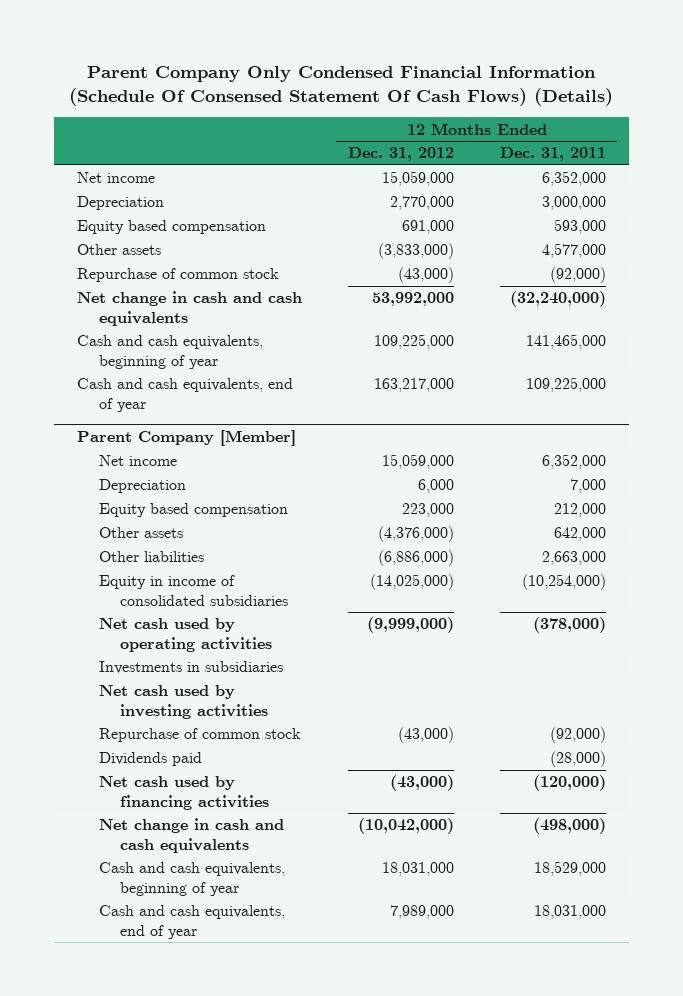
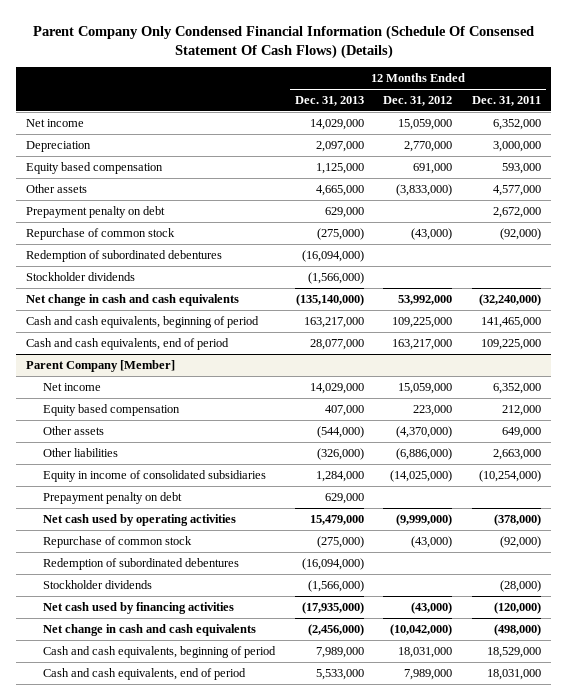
- | 12 Months Ended Dec. 31, 2012 | 12 Months Ended Dec. 31, 2011
+ | 12 Months Ended Dec. 31, 2013 | 12 Months Ended Dec. 31, 2012 | 12 Months Ended Dec. 31, 2011
+ Prepayment penalty on debt | 629,000 | | 2,672,000
+ Redemption of subordinated debentures | (16,094,000) | |
+ Stockholder dividends | (1,566,000) | |
- Cash and cash equivalents, beginning of year | 109,225,000 | 141,465,000
- Cash and cash equivalents, end of year | 163,217,000 | 109,225,000
+ Cash and cash equivalents, beginning of period | 163,217,000 | 109,225,000 | 141,465,000
+ Cash and cash equivalents, end of period | 28,077,000 | 163,217,000 | 109,225,000
@ Parent Company [Member]
- Depreciation | 6,000 | 7,000
- Other assets | (4,376,000) | 642,000
+ Other assets | (544,000) | (4,370,000) | 649,000
+ Prepayment penalty on debt | 629,000 | |
- Investments in subsidiaries
- Net cash used by investing activities
- Dividends paid | | (28,000)
+ Redemption of subordinated debentures | (16,094,000) | |
+ Stockholder dividends | (1,566,000) | | (28,000)
- Cash and cash equivalents, beginning of year | 18,031,000 | 18,529,000
- Cash and cash equivalents, end of year | 7,989,000 | 18,031,000
+ Cash and cash equivalents, beginning of period | 7,989,000 | 18,031,000 | 18,529,000
+ Cash and cash equivalents, end of period | 5,533,000 | 7,989,000 | 18,031,000

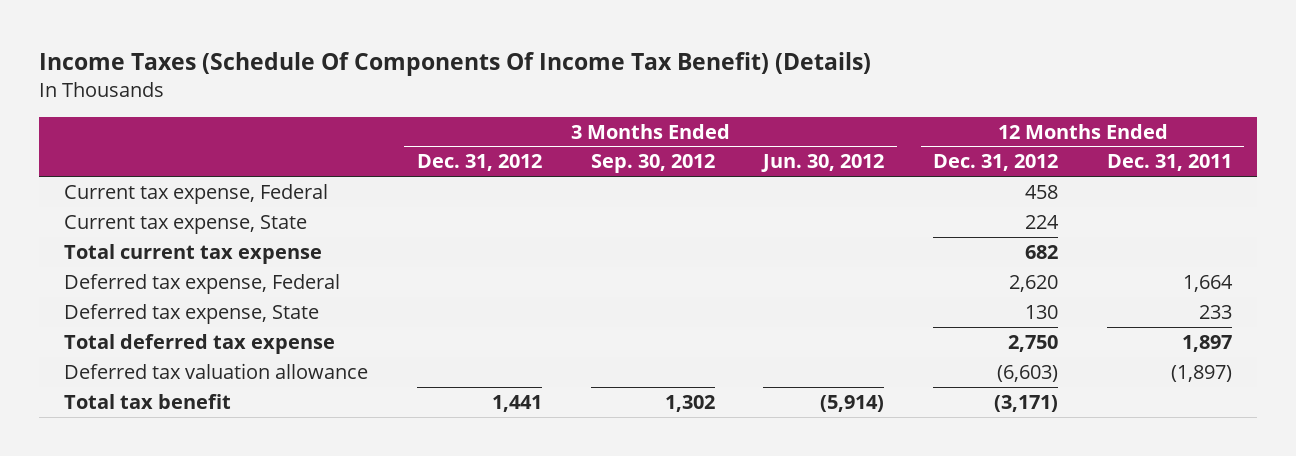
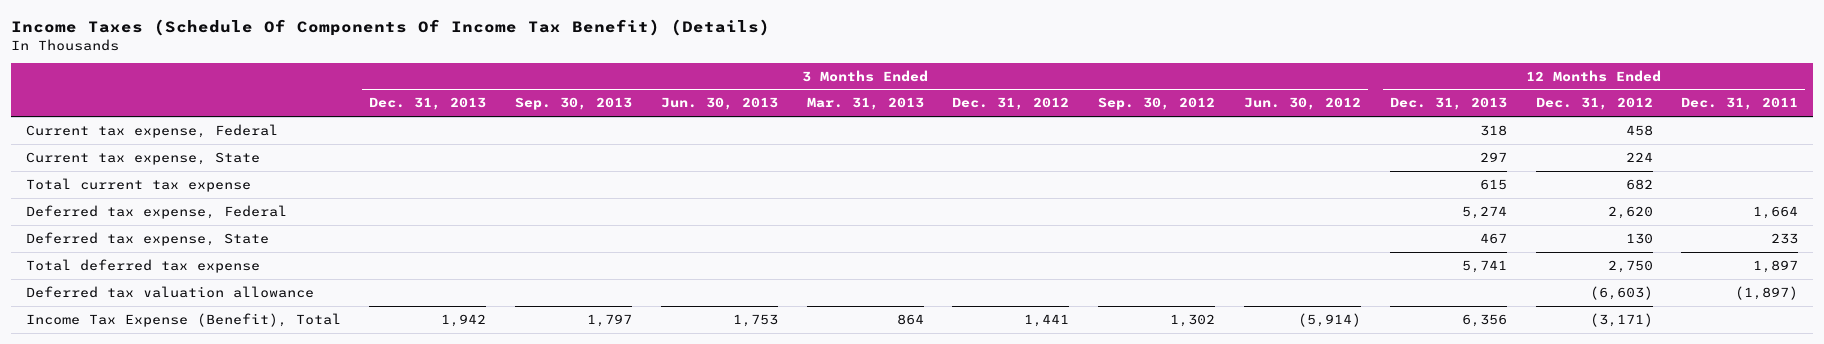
- | 3 Months Ended Dec. 31, 2012 | 3 Months Ended Sep. 30, 2012 | 3 Months Ended Jun. 30, 2012 | 12 Months Ended Dec. 31, 2012 | 12 Months Ended Dec. 31, 2011
+ | 3 Months Ended Dec. 31, 2013 | 3 Months Ended Sep. 30, 2013 | 3 Months Ended Jun. 30, 2013 | 3 Months Ended Mar. 31, 2013 | 3 Months Ended Dec. 31, 2012 | 3 Months Ended Sep. 30, 2012 | 3 Months Ended Jun. 30, 2012 | 12 Months Ended Dec. 31, 2013 | 12 Months Ended Dec. 31, 2012 | 12 Months Ended Dec. 31, 2011
- Total tax benefit | 1,441 | 1,302 | (5,914) | (3,171) |
+ Income Tax Expense (Benefit), Total | 1,942 | 1,797 | 1,753 | 864 | 1,441 | 1,302 | (5,914) | 6,356 | (3,171) |

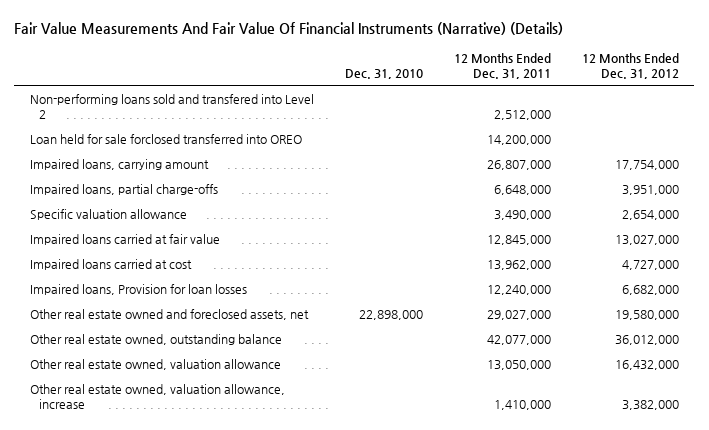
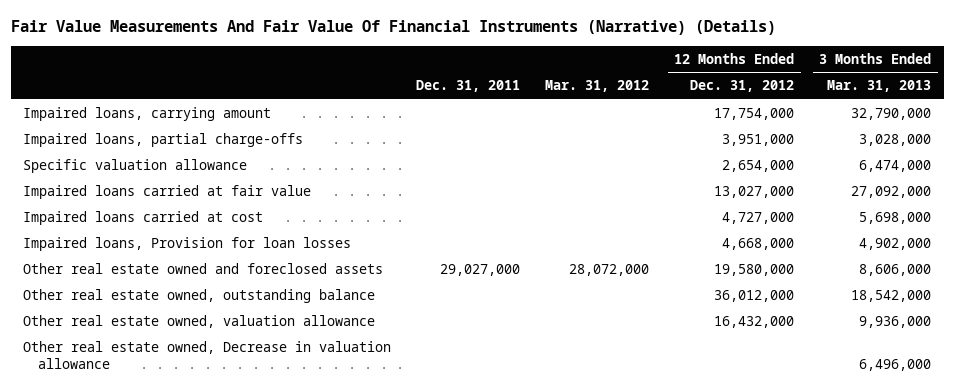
- | Dec. 31, 2010 | 12 Months Ended Dec. 31, 2011 | 12 Months Ended Dec. 31, 2012
+ | Dec. 31, 2011 | Mar. 31, 2012 | 12 Months Ended Dec. 31, 2012 | 3 Months Ended Mar. 31, 2013
- Non-performing loans sold and transfered into Level 2 | | 2,512,000 |
- Loan held for sale forclosed transferred into OREO | | 14,200,000 |
- Impaired loans, Provision for loan losses | | 12,240,000 | 6,682,000
- Other real estate owned and foreclosed assets, net | 22,898,000 | 29,027,000 | 19,580,000
+ Impaired loans, Provision for loan losses | | | 4,668,000 | 4,902,000
+ Other real estate owned and foreclosed assets | 29,027,000 | 28,072,000 | 19,580,000 | 8,606,000
- Other real estate owned, valuation allowance, increase | | 1,410,000 | 3,382,000
+ Other real estate owned, Decrease in valuation allowance | | | | 6,496,000

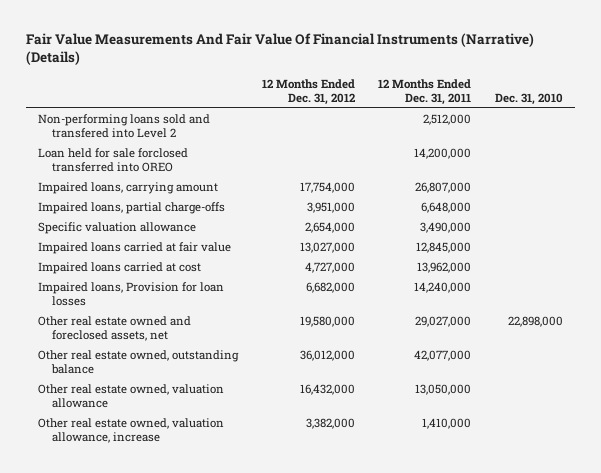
- | Dec. 31, 2011 | Mar. 31, 2012 | 12 Months Ended Dec. 31, 2012 | 3 Months Ended Mar. 31, 2013
+ | 12 Months Ended Dec. 31, 2012 | 12 Months Ended Dec. 31, 2011 | Dec. 31, 2010
+ Non-performing loans sold and transfered into Level 2 | | 2,512,000 |
+ Loan held for sale forclosed transferred into OREO | | 14,200,000 |
- Impaired loans, Provision for loan losses | | | 4,668,000 | 4,902,000
- Other real estate owned and foreclosed assets | 29,027,000 | 28,072,000 | 19,580,000 | 8,606,000
+ Impaired loans, Provision for loan losses | 6,682,000 | 14,240,000 |
+ Other real estate owned and foreclosed assets, net | 19,580,000 | 29,027,000 | 22,898,000
- Other real estate owned, Decrease in valuation allowance | | | | 6,496,000
+ Other real estate owned, valuation allowance, increase | 3,382,000 | 1,410,000 |

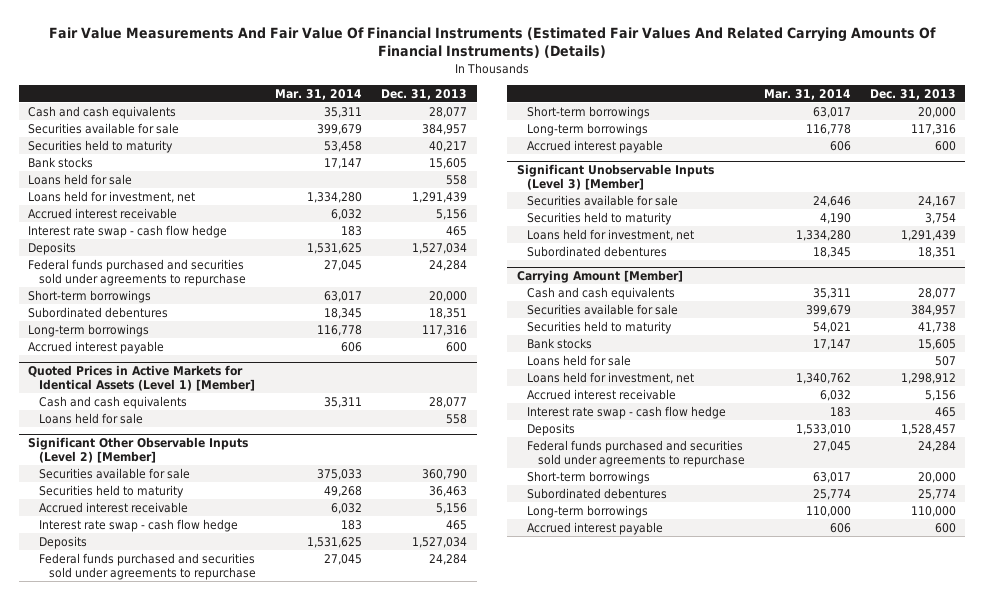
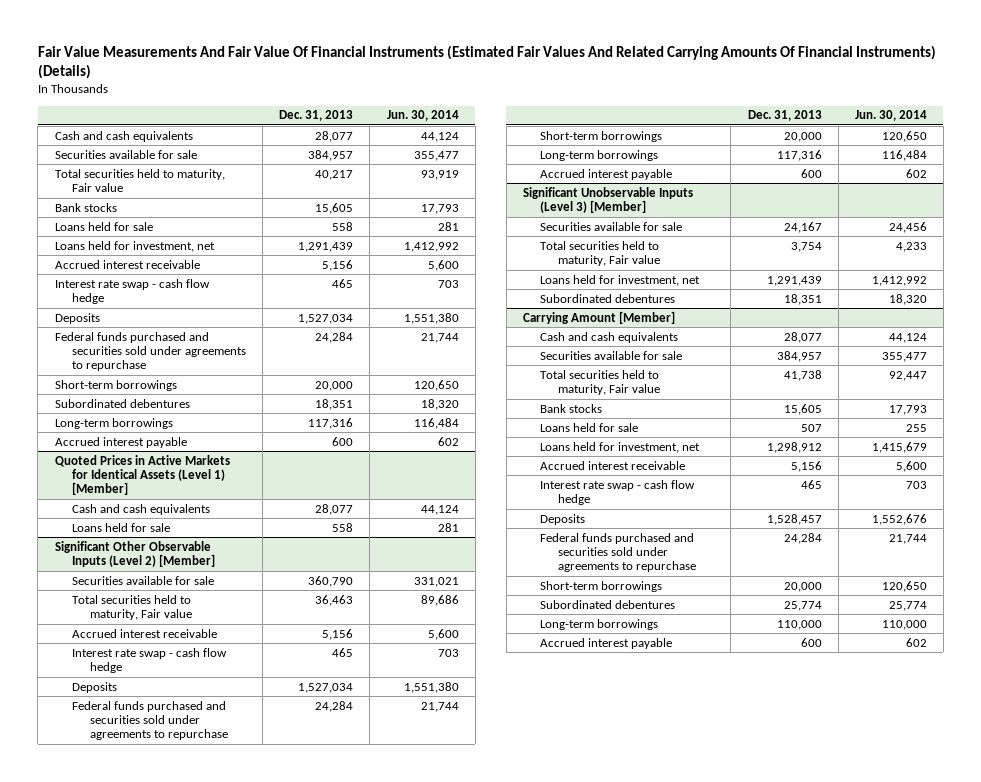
- | Mar. 31, 2014 | Dec. 31, 2013
+ | Dec. 31, 2013 | Jun. 30, 2014
- Securities held to maturity | 53,458 | 40,217
+ Total securities held to maturity, Fair value | 40,217 | 93,919
@ Significant Other Observable Inputs (Level 2) [Member]
- Securities held to maturity | 49,268 | 36,463
+ Total securities held to maturity, Fair value | 36,463 | 89,686
@ Significant Unobservable Inputs (Level 3) [Member]
- Securities held to maturity | 4,190 | 3,754
+ Total securities held to maturity, Fair value | 3,754 | 4,233
@ Carrying Amount [Member]
- Securities held to maturity | 54,021 | 41,738
+ Total securities held to maturity, Fair value | 41,738 | 92,447

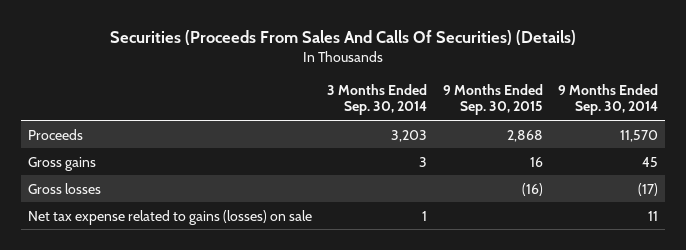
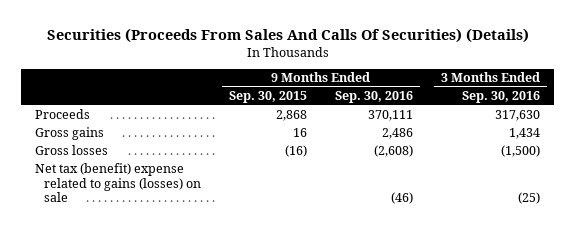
- | 3 Months Ended Sep. 30, 2014 | 9 Months Ended Sep. 30, 2015 | 9 Months Ended Sep. 30, 2014
+ | 9 Months Ended Sep. 30, 2015 | 9 Months Ended Sep. 30, 2016 | 3 Months Ended Sep. 30, 2016
- Net tax expense related to gains (losses) on sale | 1 | | 11
+ Net tax (benefit) expense related to gains (losses) on sale | | (46) | (25)

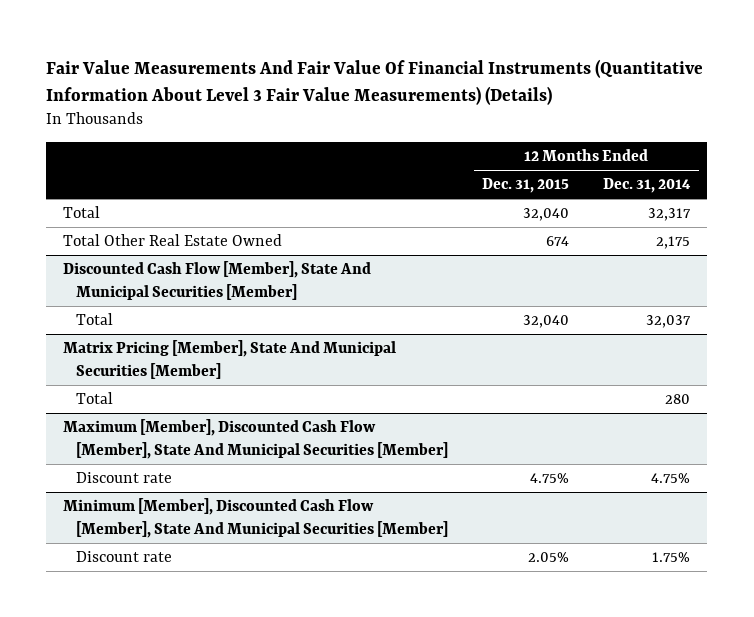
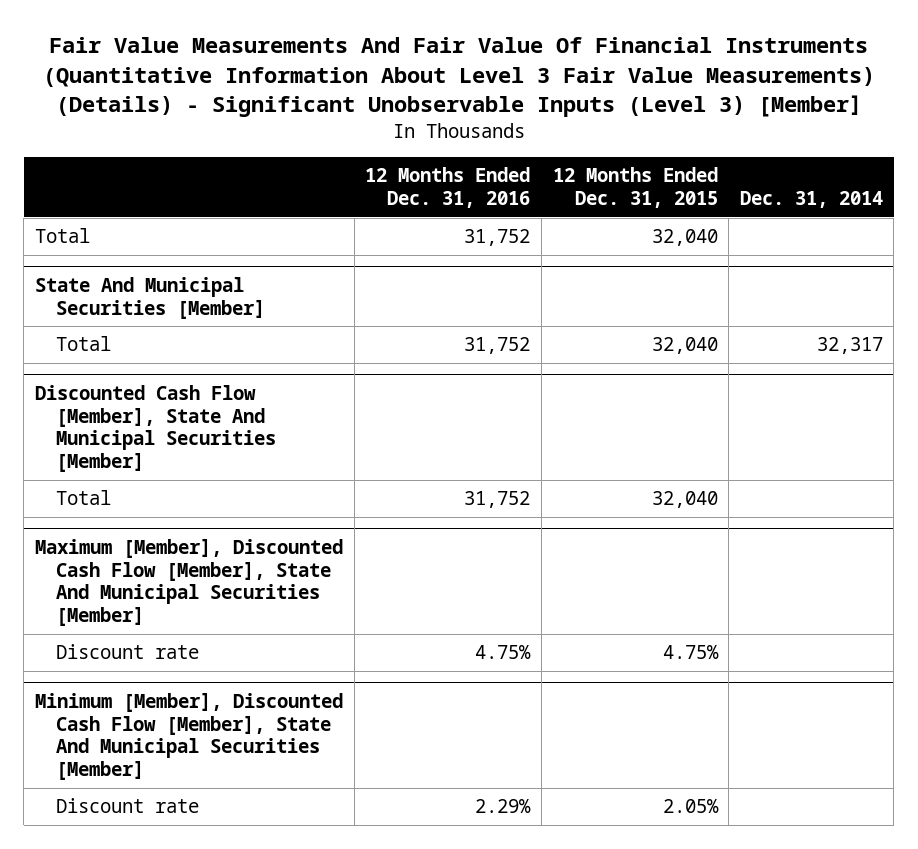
- Fair Value Measurements And Fair Value Of Financial Instruments (Quantitative Information About Level 3 Fair Value Measurements) (Details)
+ Fair Value Measurements And Fair Value Of Financial Instruments (Quantitative Information About Level 3 Fair Value Measurements) (Details) - Significant Unobservable Inputs (Level 3) [Member]
- | 12 Months Ended Dec. 31, 2015 | 12 Months Ended Dec. 31, 2014
+ | 12 Months Ended Dec. 31, 2016 | 12 Months Ended Dec. 31, 2015 | Dec. 31, 2014
- Total Other Real Estate Owned | 674 | 2,175
+ State And Municipal Securities [Member]
+ Total | 31,752 | 32,040 | 32,317
- Matrix Pricing [Member], State And Municipal Securities [Member]
- Total | | 280

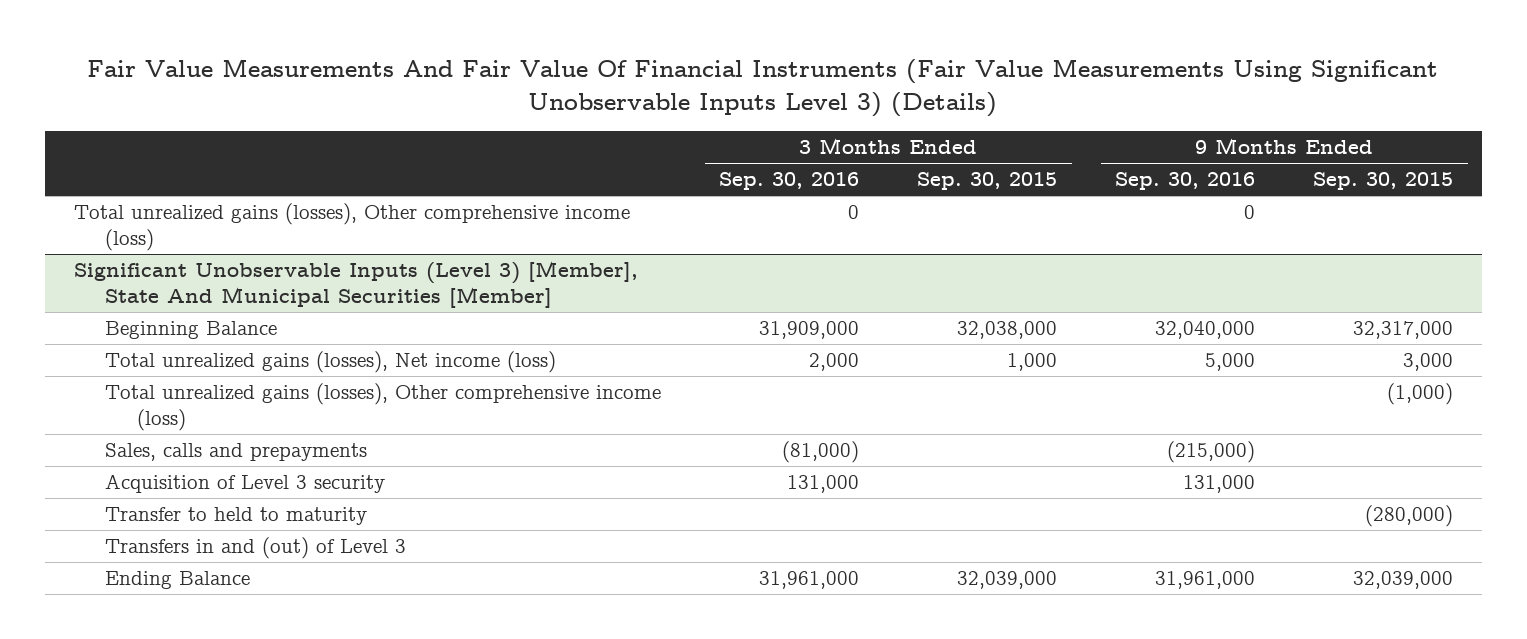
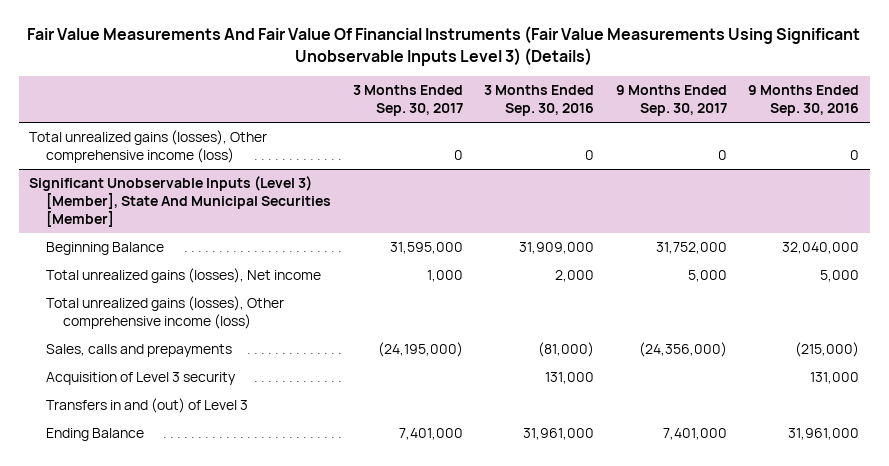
- | 3 Months Ended Sep. 30, 2016 | 3 Months Ended Sep. 30, 2015 | 9 Months Ended Sep. 30, 2016 | 9 Months Ended Sep. 30, 2015
+ | 3 Months Ended Sep. 30, 2017 | 3 Months Ended Sep. 30, 2016 | 9 Months Ended Sep. 30, 2017 | 9 Months Ended Sep. 30, 2016
@ Significant Unobservable Inputs (Level 3) [Member], State And Municipal Securities [Member]
- Total unrealized gains (losses), Net income (loss) | 2,000 | 1,000 | 5,000 | 3,000
+ Total unrealized gains (losses), Net income | 1,000 | 2,000 | 5,000 | 5,000
- Transfer to held to maturity | | | | (280,000)

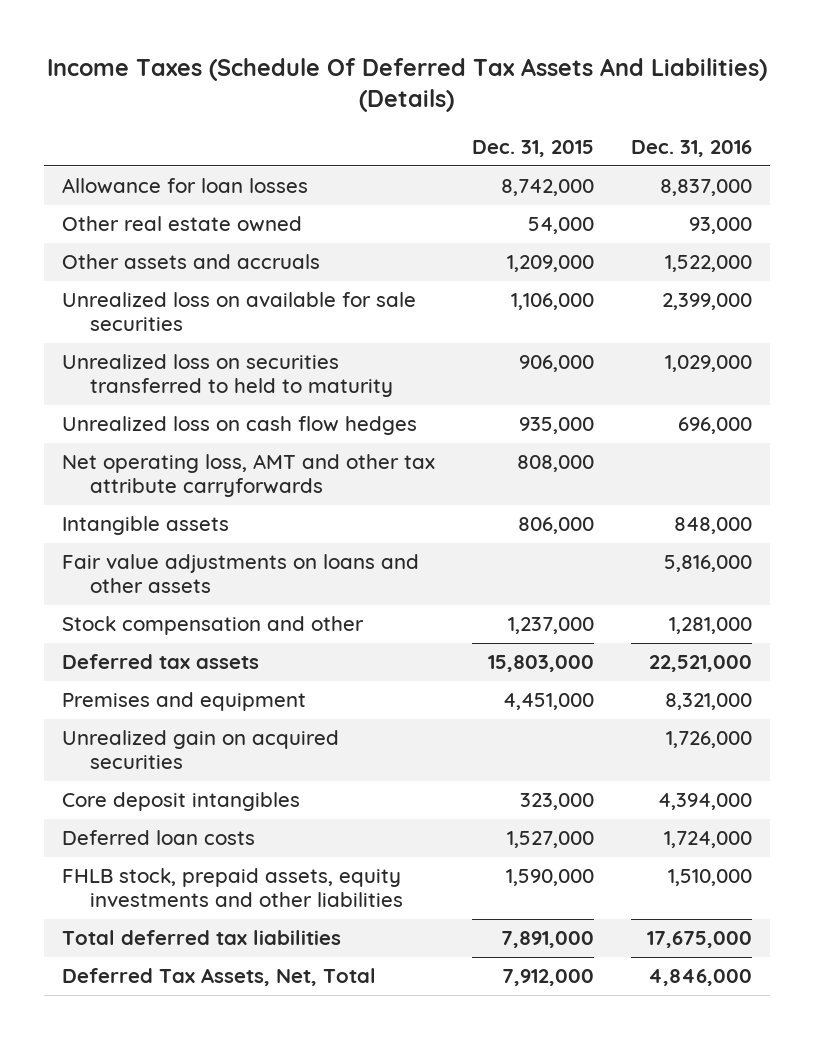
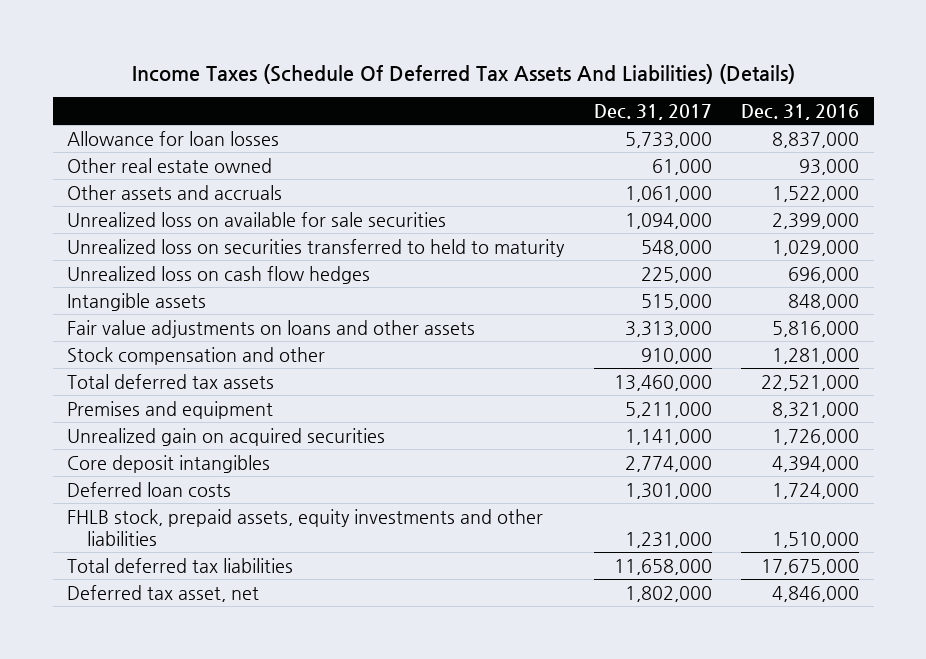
- | Dec. 31, 2015 | Dec. 31, 2016
+ | Dec. 31, 2017 | Dec. 31, 2016
- Net operating loss, AMT and other tax attribute carryforwards | 808,000 |
- Deferred tax assets | 15,803,000 | 22,521,000
+ Total deferred tax assets | 13,460,000 | 22,521,000
- Deferred Tax Assets, Net, Total | 7,912,000 | 4,846,000
+ Deferred tax asset, net | 1,802,000 | 4,846,000

